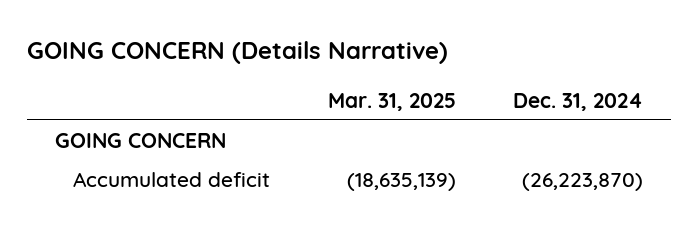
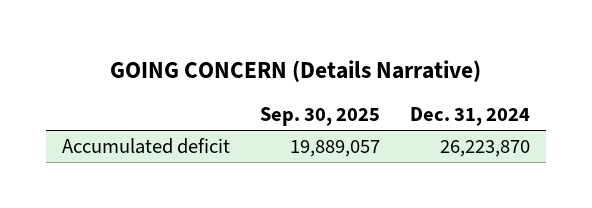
- | Mar. 31, 2025 | Dec. 31, 2024
+ | Sep. 30, 2025 | Dec. 31, 2024
- GOING CONCERN
- Accumulated deficit | (18,635,139) | (26,223,870)
+ Accumulated deficit | 19,889,057 | 26,223,870

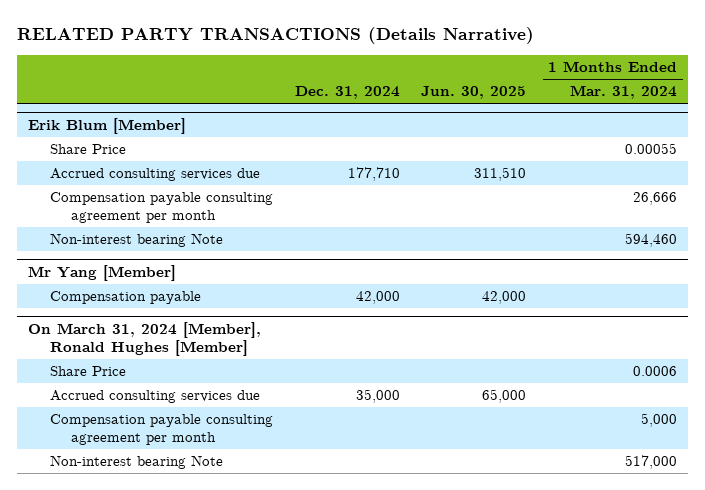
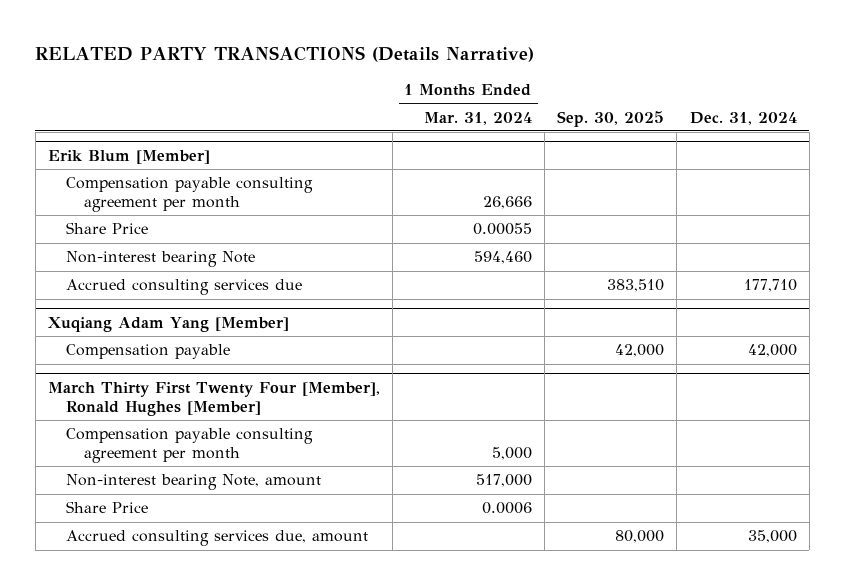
- | Dec. 31, 2024 | Jun. 30, 2025 | 1 Months Ended Mar. 31, 2024
+ | 1 Months Ended Mar. 31, 2024 | Sep. 30, 2025 | Dec. 31, 2024
@ Erik Blum [Member]
moved down: Share Price | 0.00055 | |
- Mr Yang [Member]
@ Erik Blum [Member]
moved down: Accrued consulting services due | | 383,510 | 177,710
+ Xuqiang Adam Yang [Member]
- On March 31, 2024 [Member], Ronald Hughes [Member]
- Share Price | | | 0.0006
- Accrued consulting services due | 35,000 | 65,000 |
+ March Thirty First Twenty Four [Member], Ronald Hughes [Member]
- Non-interest bearing Note | | | 517,000
+ Non-interest bearing Note, amount | 517,000 | |
+ Share Price | 0.0006 | |
+ Accrued consulting services due, amount | | 80,000 | 35,000

